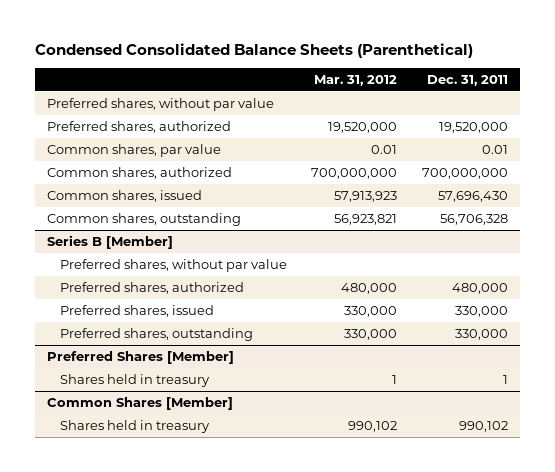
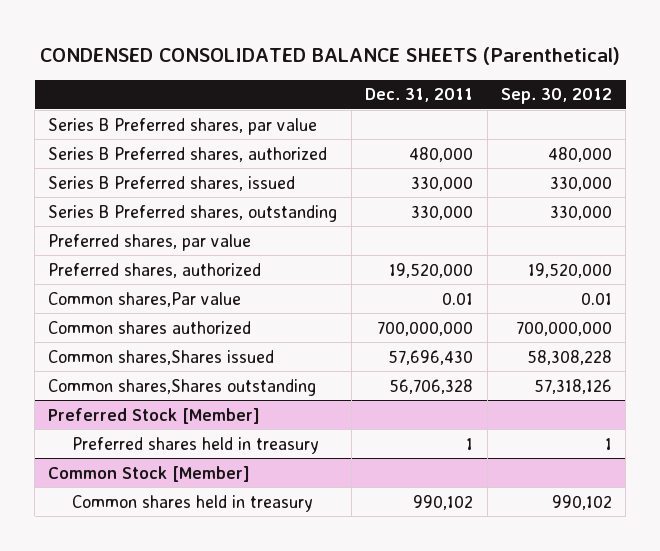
- Condensed Consolidated Balance Sheets (Parenthetical)
+ CONDENSED CONSOLIDATED BALANCE SHEETS (Parenthetical)
- | Mar. 31, 2012 | Dec. 31, 2011
+ | Dec. 31, 2011 | Sep. 30, 2012
- Preferred shares, without par value
+ Series B Preferred shares, par value
+ Series B Preferred shares, authorized | 480,000 | 480,000
+ Series B Preferred shares, issued | 330,000 | 330,000
+ Series B Preferred shares, outstanding | 330,000 | 330,000
+ Preferred shares, par value
- Common shares, par value | 0.01 | 0.01
- Common shares, authorized | 700,000,000 | 700,000,000
- Common shares, issued | 57,913,923 | 57,696,430
- Common shares, outstanding | 56,923,821 | 56,706,328
- Series B [Member]
- Preferred shares, without par value
- Preferred shares, authorized | 480,000 | 480,000
- Preferred shares, issued | 330,000 | 330,000
- Preferred shares, outstanding | 330,000 | 330,000
- Preferred Shares [Member]
- Shares held in treasury | 1 | 1
- Common Shares [Member]
- Shares held in treasury | 990,102 | 990,102
+ Common shares,Par value | 0.01 | 0.01
+ Common shares authorized | 700,000,000 | 700,000,000
+ Common shares,Shares issued | 57,696,430 | 58,308,228
+ Common shares,Shares outstanding | 56,706,328 | 57,318,126
+ Preferred Stock [Member]
+ Preferred shares held in treasury | 1 | 1
+ Common Stock [Member]
+ Common shares held in treasury | 990,102 | 990,102

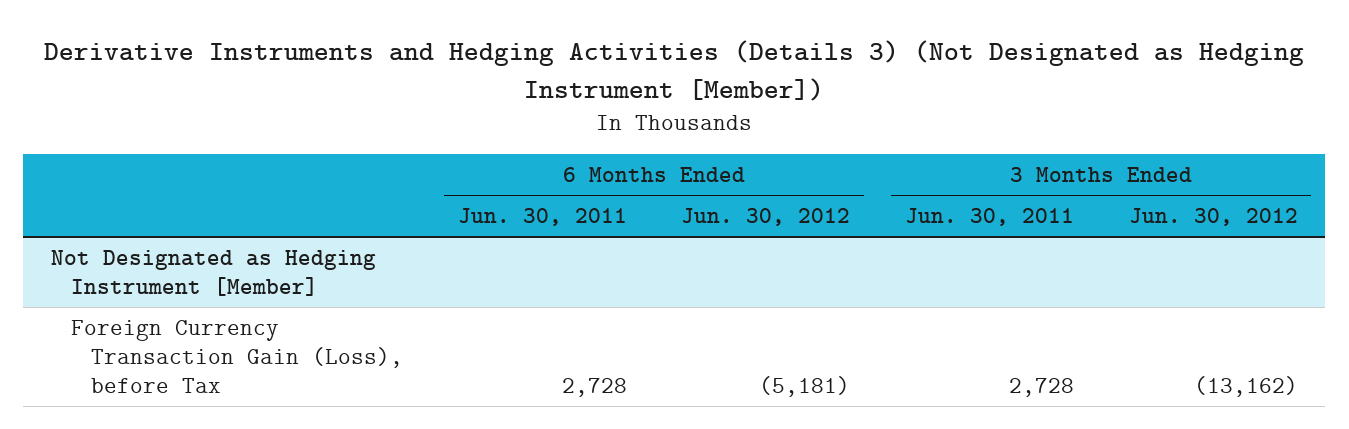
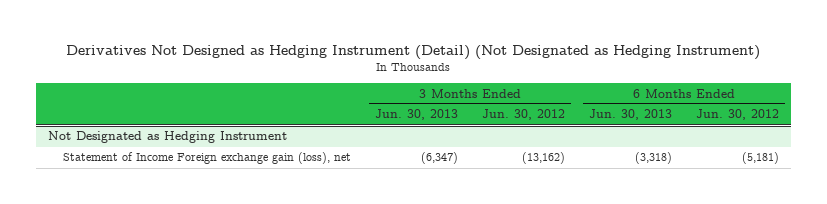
- Derivative Instruments and Hedging Activities (Details 3) (Not Designated as Hedging Instrument [Member])
+ Derivatives Not Designed as Hedging Instrument (Detail) (Not Designated as Hedging Instrument)
- | 6 Months Ended Jun. 30, 2011 | 6 Months Ended Jun. 30, 2012 | 3 Months Ended Jun. 30, 2011 | 3 Months Ended Jun. 30, 2012
+ | 3 Months Ended Jun. 30, 2013 | 3 Months Ended Jun. 30, 2012 | 6 Months Ended Jun. 30, 2013 | 6 Months Ended Jun. 30, 2012
- Not Designated as Hedging Instrument [Member]
- Foreign Currency Transaction Gain (Loss), before Tax | 2,728 | (5,181) | 2,728 | (13,162)
+ Not Designated as Hedging Instrument
+ Statement of Income Foreign exchange gain (loss), net | (6,347) | (13,162) | (3,318) | (5,181)

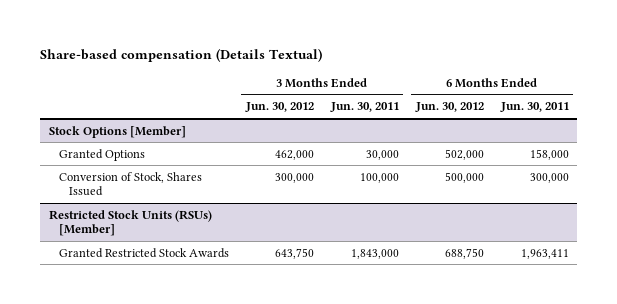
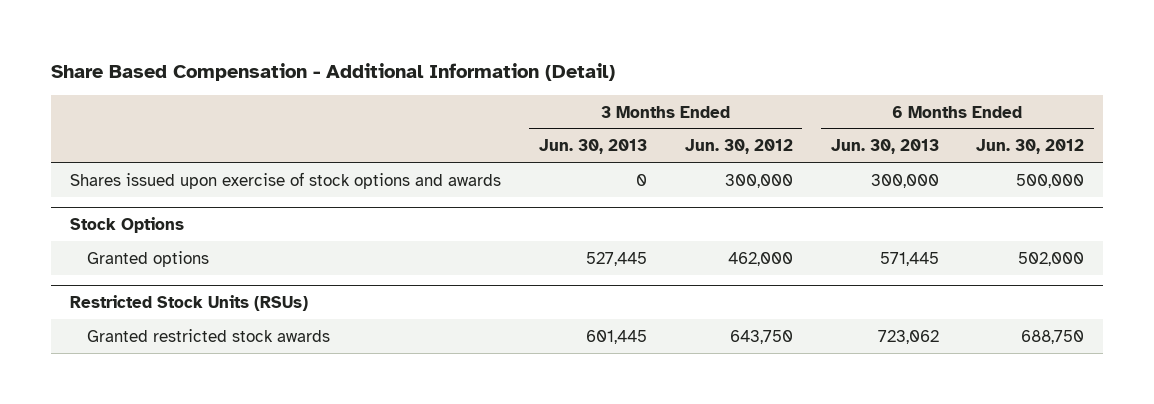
- Share-based compensation (Details Textual)
+ Share Based Compensation - Additional Information (Detail)
- | 3 Months Ended Jun. 30, 2012 | 3 Months Ended Jun. 30, 2011 | 6 Months Ended Jun. 30, 2012 | 6 Months Ended Jun. 30, 2011
+ | 3 Months Ended Jun. 30, 2013 | 3 Months Ended Jun. 30, 2012 | 6 Months Ended Jun. 30, 2013 | 6 Months Ended Jun. 30, 2012
- Stock Options [Member]
- Granted Options | 462,000 | 30,000 | 502,000 | 158,000
- Conversion of Stock, Shares Issued | 300,000 | 100,000 | 500,000 | 300,000
- Restricted Stock Units (RSUs) [Member]
- Granted Restricted Stock Awards | 643,750 | 1,843,000 | 688,750 | 1,963,411
+ Shares issued upon exercise of stock options and awards | 0 | 300,000 | 300,000 | 500,000
+ Stock Options
+ Granted options | 527,445 | 462,000 | 571,445 | 502,000
+ Restricted Stock Units (RSUs)
+ Granted restricted stock awards | 601,445 | 643,750 | 723,062 | 688,750

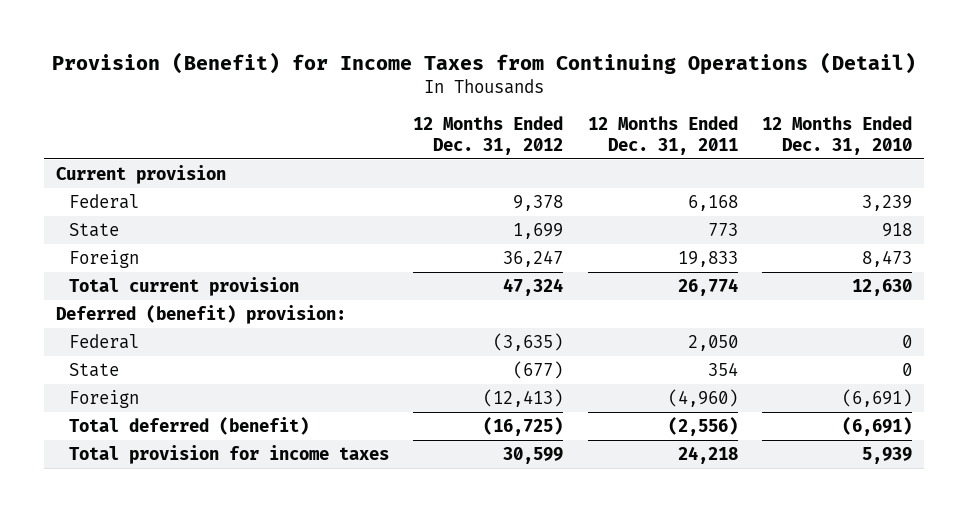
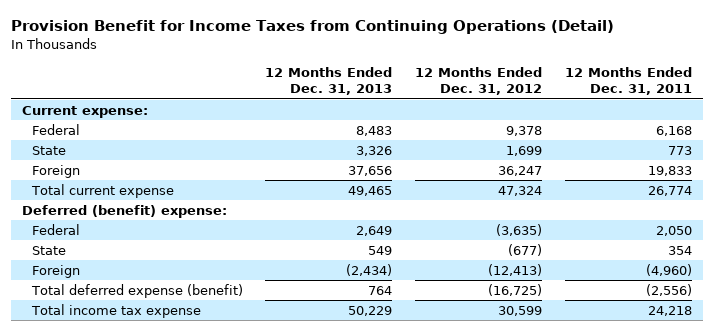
- Provision (Benefit) for Income Taxes from Continuing Operations (Detail)
+ Provision Benefit for Income Taxes from Continuing Operations (Detail)
- | 12 Months Ended Dec. 31, 2012 | 12 Months Ended Dec. 31, 2011 | 12 Months Ended Dec. 31, 2010
+ | 12 Months Ended Dec. 31, 2013 | 12 Months Ended Dec. 31, 2012 | 12 Months Ended Dec. 31, 2011
- Current provision
+ Current expense:
- Total current provision | 47,324 | 26,774 | 12,630
- Deferred (benefit) provision:
+ Total current expense | 49,465 | 47,324 | 26,774
+ Deferred (benefit) expense:
- Total deferred (benefit) | (16,725) | (2,556) | (6,691)
- Total provision for income taxes | 30,599 | 24,218 | 5,939
+ Total deferred expense (benefit) | 764 | (16,725) | (2,556)
+ Total income tax expense | 50,229 | 30,599 | 24,218

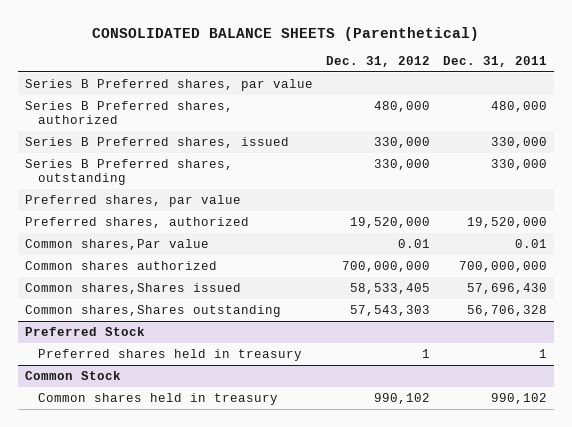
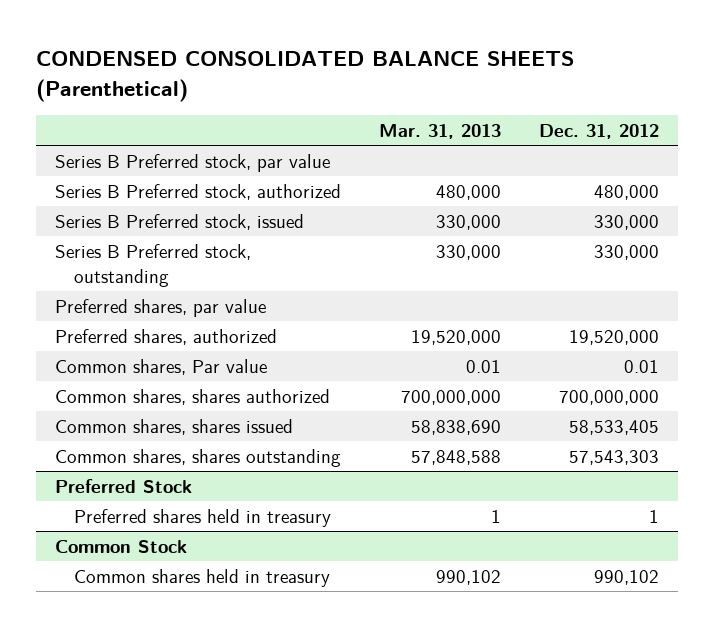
- CONSOLIDATED BALANCE SHEETS (Parenthetical)
+ CONDENSED CONSOLIDATED BALANCE SHEETS (Parenthetical)
- | Dec. 31, 2012 | Dec. 31, 2011
+ | Mar. 31, 2013 | Dec. 31, 2012
- Series B Preferred shares, par value
- Series B Preferred shares, authorized | 480,000 | 480,000
- Series B Preferred shares, issued | 330,000 | 330,000
- Series B Preferred shares, outstanding | 330,000 | 330,000
+ Series B Preferred stock, par value
+ Series B Preferred stock, authorized | 480,000 | 480,000
+ Series B Preferred stock, issued | 330,000 | 330,000
+ Series B Preferred stock, outstanding | 330,000 | 330,000
- Common shares,Par value | 0.01 | 0.01
- Common shares authorized | 700,000,000 | 700,000,000
- Common shares,Shares issued | 58,533,405 | 57,696,430
- Common shares,Shares outstanding | 57,543,303 | 56,706,328
+ Common shares, Par value | 0.01 | 0.01
+ Common shares, shares authorized | 700,000,000 | 700,000,000
+ Common shares, shares issued | 58,838,690 | 58,533,405
+ Common shares, shares outstanding | 57,848,588 | 57,543,303

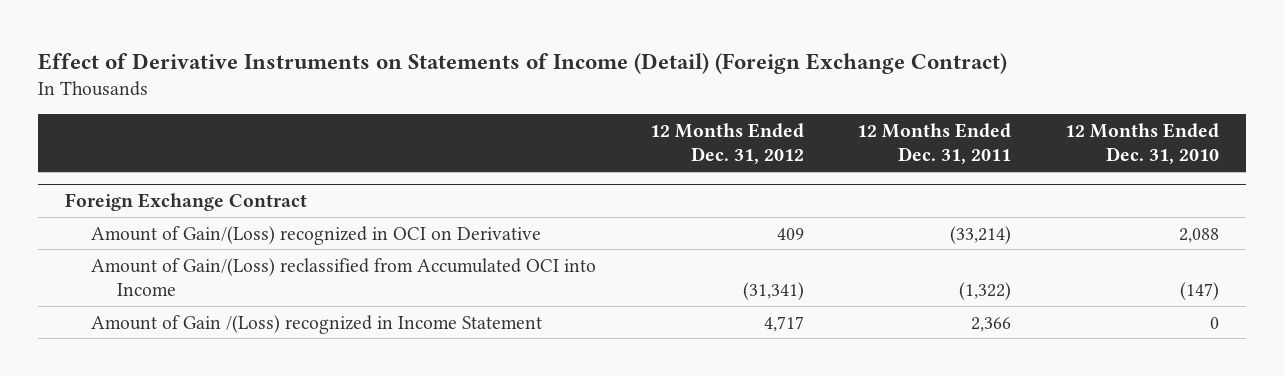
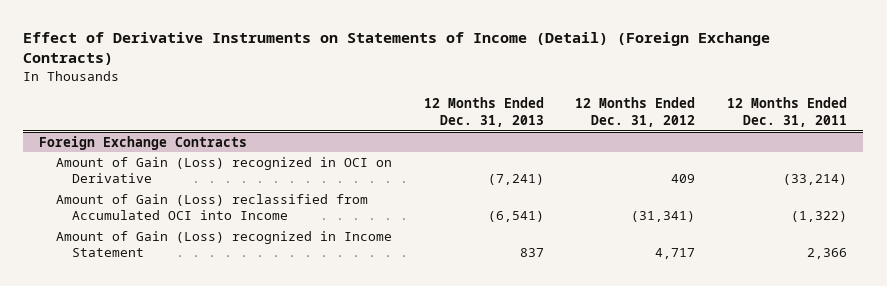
- Effect of Derivative Instruments on Statements of Income (Detail) (Foreign Exchange Contract)
+ Effect of Derivative Instruments on Statements of Income (Detail) (Foreign Exchange Contracts)
- | 12 Months Ended Dec. 31, 2012 | 12 Months Ended Dec. 31, 2011 | 12 Months Ended Dec. 31, 2010
+ | 12 Months Ended Dec. 31, 2013 | 12 Months Ended Dec. 31, 2012 | 12 Months Ended Dec. 31, 2011
- Foreign Exchange Contract
- Amount of Gain/(Loss) recognized in OCI on Derivative | 409 | (33,214) | 2,088
- Amount of Gain/(Loss) reclassified from Accumulated OCI into Income | (31,341) | (1,322) | (147)
- Amount of Gain /(Loss) recognized in Income Statement | 4,717 | 2,366 | 0
+ Foreign Exchange Contracts
+ Amount of Gain (Loss) recognized in OCI on Derivative | (7,241) | 409 | (33,214)
+ Amount of Gain (Loss) reclassified from Accumulated OCI into Income | (6,541) | (31,341) | (1,322)
+ Amount of Gain (Loss) recognized in Income Statement | 837 | 4,717 | 2,366

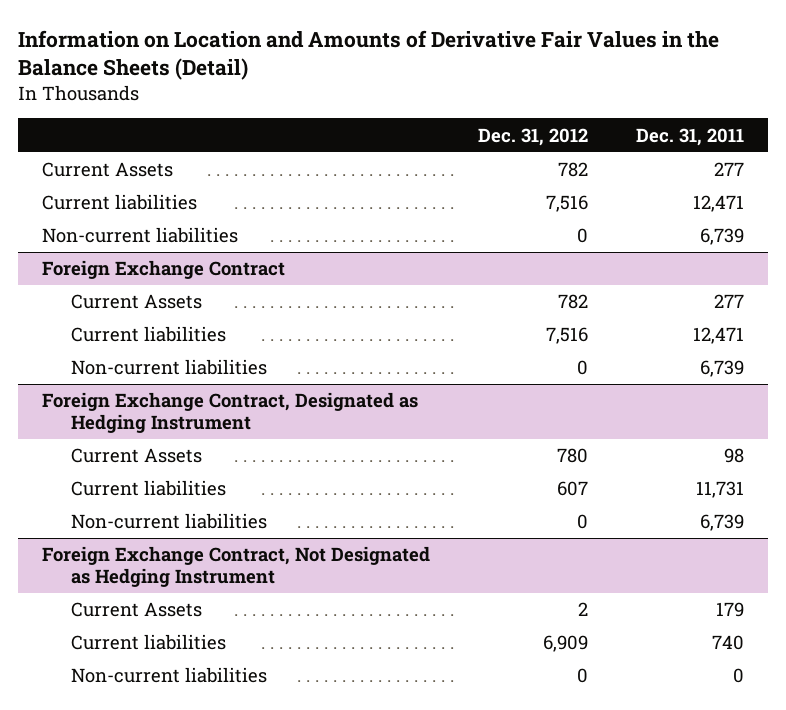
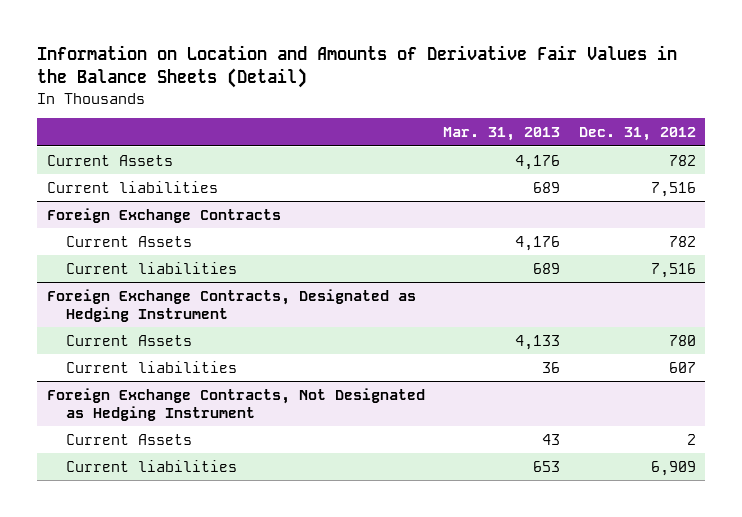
- | Dec. 31, 2012 | Dec. 31, 2011
+ | Mar. 31, 2013 | Dec. 31, 2012
- Non-current liabilities | 0 | 6,739
- Foreign Exchange Contract
+ Foreign Exchange Contracts
- Non-current liabilities | 0 | 6,739
- Foreign Exchange Contract, Designated as Hedging Instrument
+ Foreign Exchange Contracts, Designated as Hedging Instrument
- Non-current liabilities | 0 | 6,739
- Foreign Exchange Contract, Not Designated as Hedging Instrument
+ Foreign Exchange Contracts, Not Designated as Hedging Instrument
- Non-current liabilities | 0 | 0

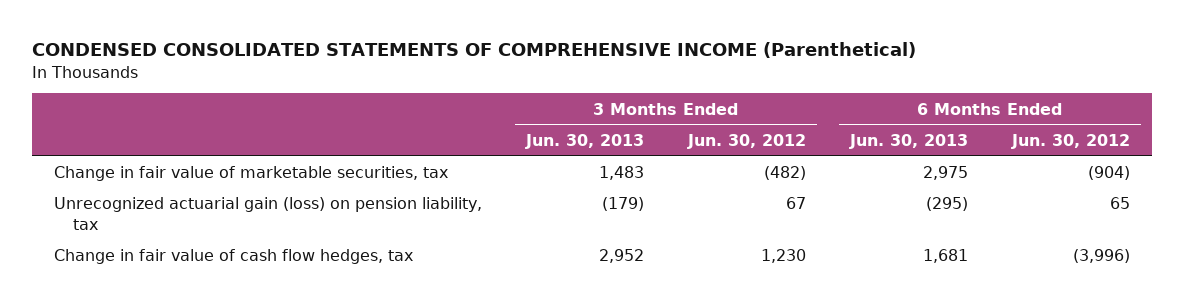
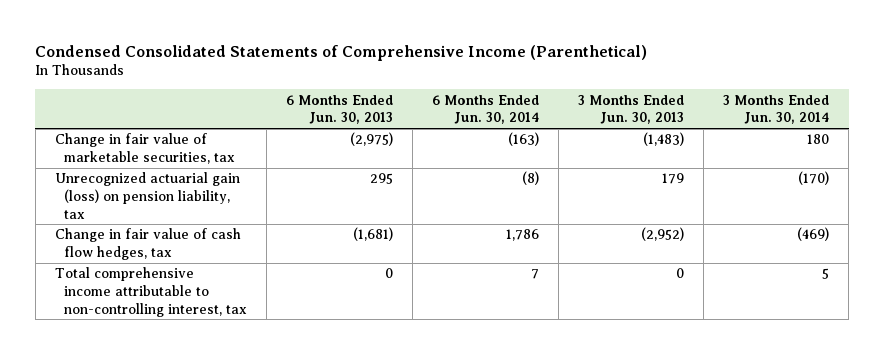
- CONDENSED CONSOLIDATED STATEMENTS OF COMPREHENSIVE INCOME (Parenthetical)
+ Condensed Consolidated Statements of Comprehensive Income (Parenthetical)
- | 3 Months Ended Jun. 30, 2013 | 3 Months Ended Jun. 30, 2012 | 6 Months Ended Jun. 30, 2013 | 6 Months Ended Jun. 30, 2012
+ | 6 Months Ended Jun. 30, 2013 | 6 Months Ended Jun. 30, 2014 | 3 Months Ended Jun. 30, 2013 | 3 Months Ended Jun. 30, 2014
- Change in fair value of marketable securities, tax | 1,483 | (482) | 2,975 | (904)
- Unrecognized actuarial gain (loss) on pension liability, tax | (179) | 67 | (295) | 65
- Change in fair value of cash flow hedges, tax | 2,952 | 1,230 | 1,681 | (3,996)
+ Change in fair value of marketable securities, tax | (2,975) | (163) | (1,483) | 180
+ Unrecognized actuarial gain (loss) on pension liability, tax | 295 | (8) | 179 | (170)
+ Change in fair value of cash flow hedges, tax | (1,681) | 1,786 | (2,952) | (469)
+ Total comprehensive income attributable to non-controlling interest, tax | 0 | 7 | 0 | 5

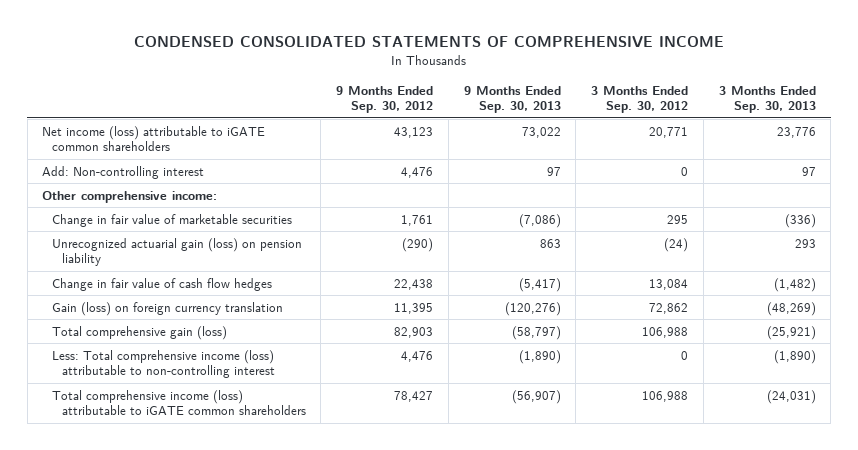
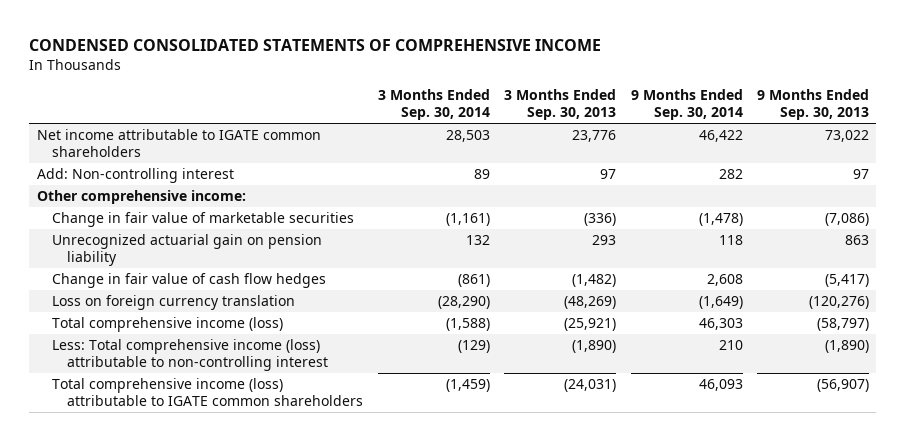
- | 9 Months Ended Sep. 30, 2012 | 9 Months Ended Sep. 30, 2013 | 3 Months Ended Sep. 30, 2012 | 3 Months Ended Sep. 30, 2013
+ | 3 Months Ended Sep. 30, 2014 | 3 Months Ended Sep. 30, 2013 | 9 Months Ended Sep. 30, 2014 | 9 Months Ended Sep. 30, 2013
- Net income (loss) attributable to iGATE common shareholders | 43,123 | 73,022 | 20,771 | 23,776
+ Net income attributable to IGATE common shareholders | 28,503 | 23,776 | 46,422 | 73,022
- Unrecognized actuarial gain (loss) on pension liability | (290) | 863 | (24) | 293
+ Unrecognized actuarial gain on pension liability | 132 | 293 | 118 | 863
- Gain (loss) on foreign currency translation | 11,395 | (120,276) | 72,862 | (48,269)
- Total comprehensive gain (loss) | 82,903 | (58,797) | 106,988 | (25,921)
+ Loss on foreign currency translation | (28,290) | (48,269) | (1,649) | (120,276)
+ Total comprehensive income (loss) | (1,588) | (25,921) | 46,303 | (58,797)
- Total comprehensive income (loss) attributable to iGATE common shareholders | 78,427 | (56,907) | 106,988 | (24,031)
+ Total comprehensive income (loss) attributable to IGATE common shareholders | (1,459) | (24,031) | 46,093 | (56,907)

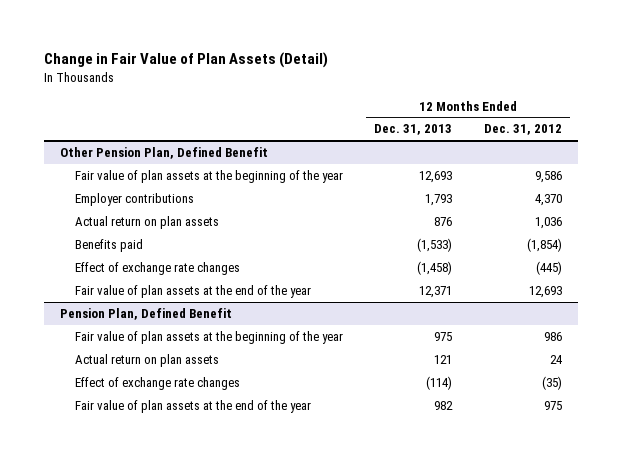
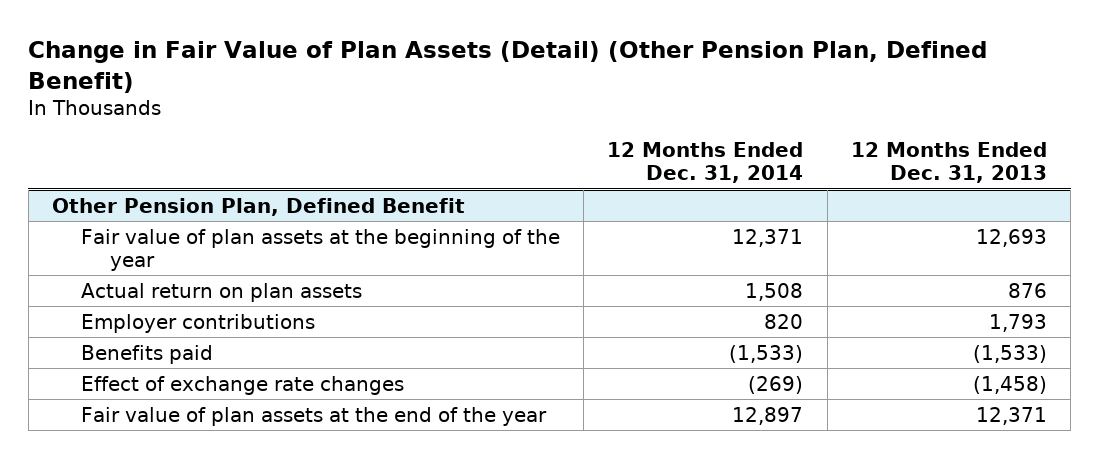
- Change in Fair Value of Plan Assets (Detail)
+ Change in Fair Value of Plan Assets (Detail) (Other Pension Plan, Defined Benefit)
- | 12 Months Ended Dec. 31, 2013 | 12 Months Ended Dec. 31, 2012
+ | 12 Months Ended Dec. 31, 2014 | 12 Months Ended Dec. 31, 2013
@ Other Pension Plan, Defined Benefit
moved down: Employer contributions | 820 | 1,793
- Pension Plan, Defined Benefit
- Fair value of plan assets at the beginning of the year | 975 | 986
- Actual return on plan assets | 121 | 24
- Effect of exchange rate changes | (114) | (35)
- Fair value of plan assets at the end of the year | 982 | 975

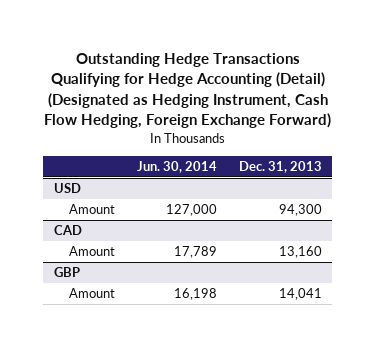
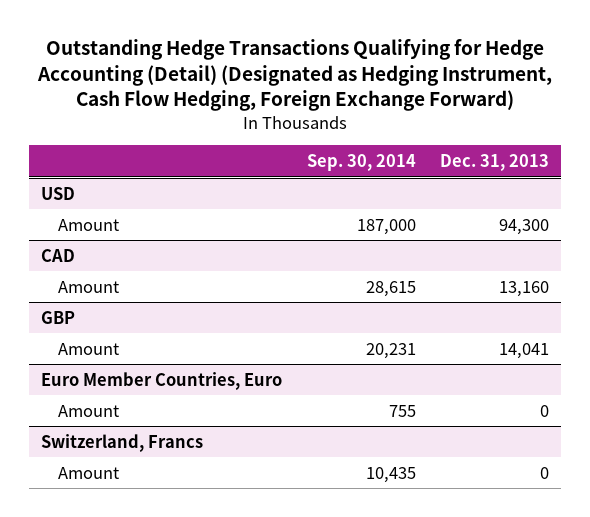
- | Jun. 30, 2014 | Dec. 31, 2013
+ | Sep. 30, 2014 | Dec. 31, 2013
+ Euro Member Countries, Euro
+ Amount | 755 | 0
+ Switzerland, Francs
+ Amount | 10,435 | 0

